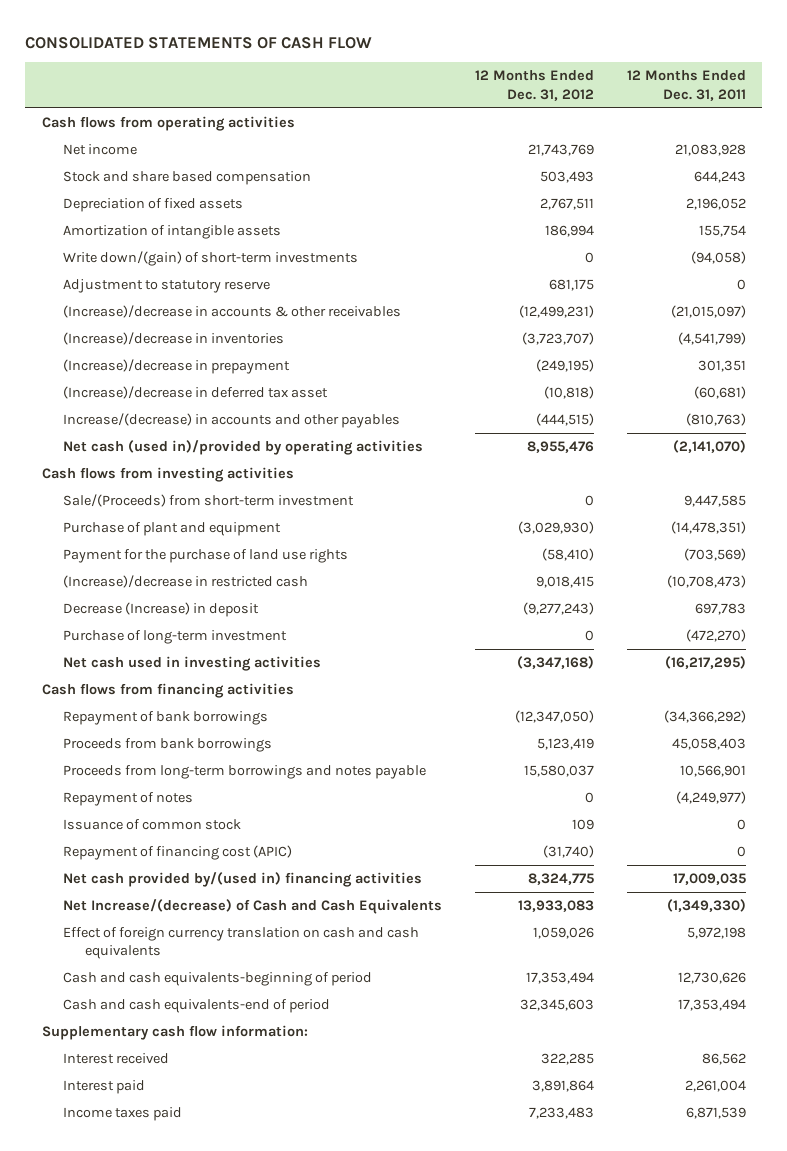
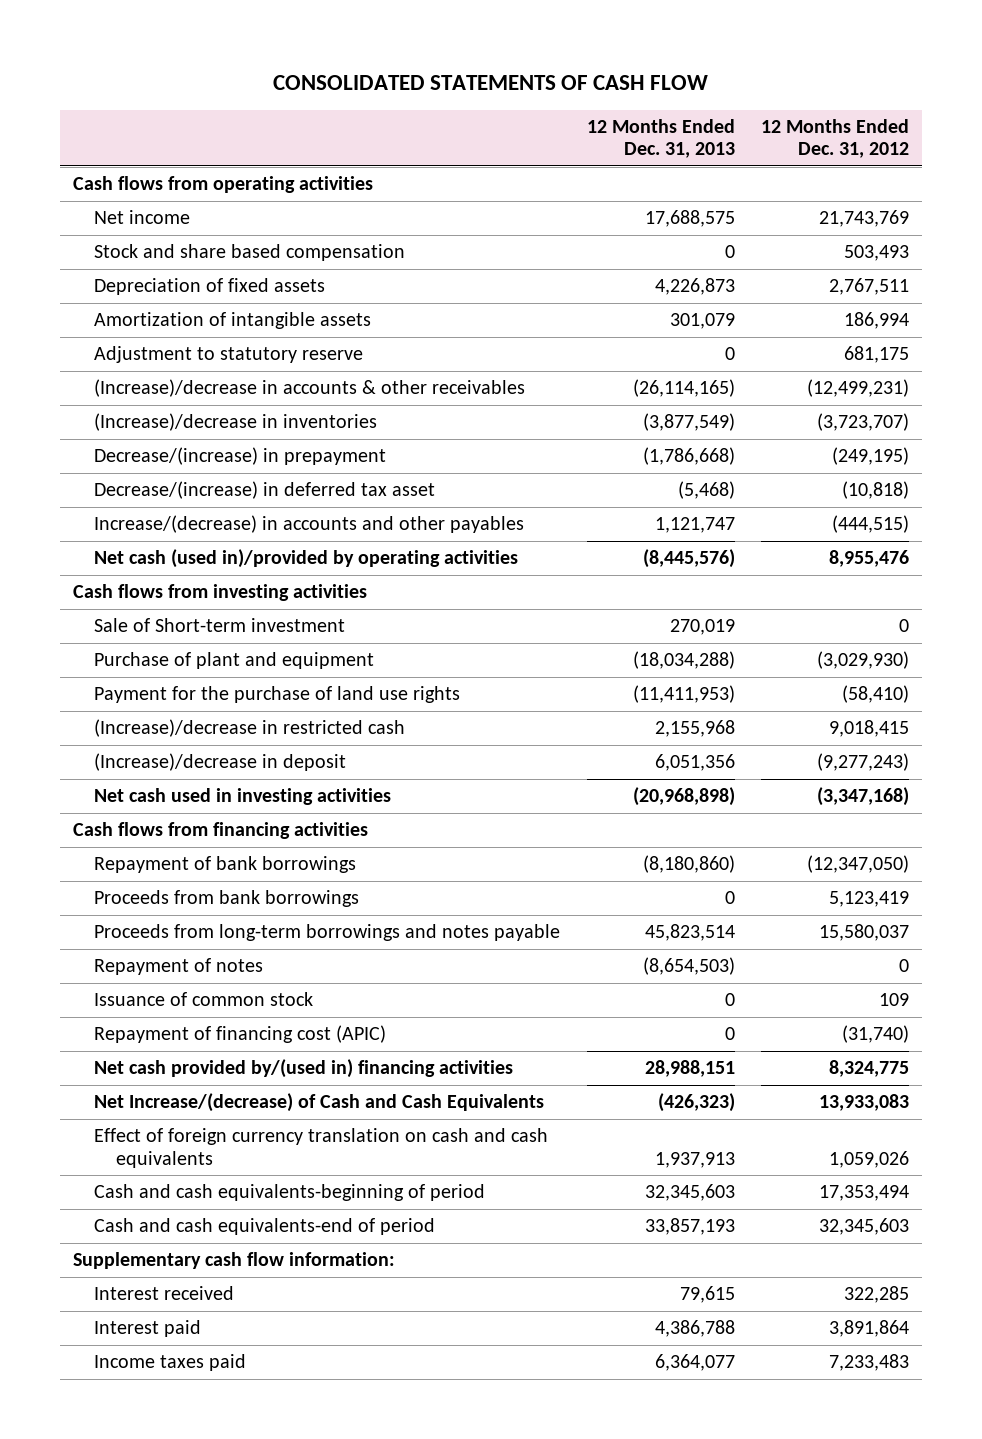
- | 12 Months Ended Dec. 31, 2012 | 12 Months Ended Dec. 31, 2011
+ | 12 Months Ended Dec. 31, 2013 | 12 Months Ended Dec. 31, 2012
- Write down/(gain) of short-term investments | 0 | (94,058)
- (Increase)/decrease in prepayment | (249,195) | 301,351
- (Increase)/decrease in deferred tax asset | (10,818) | (60,681)
+ Decrease/(increase) in prepayment | (1,786,668) | (249,195)
+ Decrease/(increase) in deferred tax asset | (5,468) | (10,818)
- Sale/(Proceeds) from short-term investment | 0 | 9,447,585
+ Sale of Short-term investment | 270,019 | 0
- Decrease (Increase) in deposit | (9,277,243) | 697,783
- Purchase of long-term investment | 0 | (472,270)
+ (Increase)/decrease in deposit | 6,051,356 | (9,277,243)

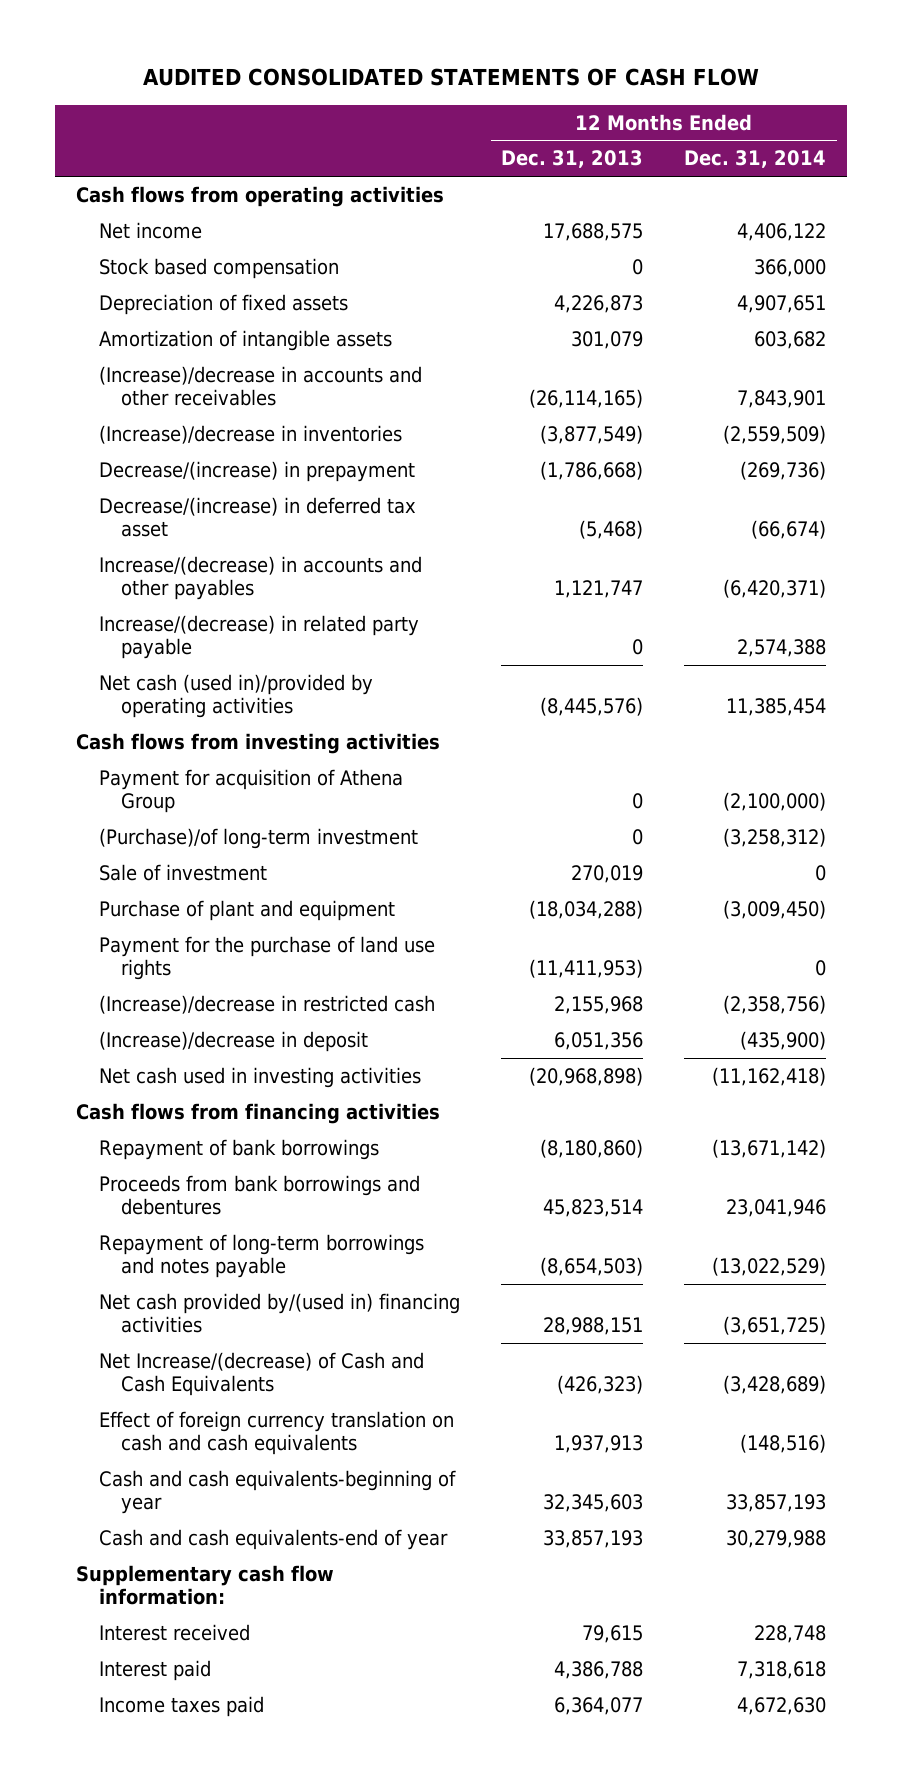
- CONSOLIDATED STATEMENTS OF CASH FLOW
+ AUDITED CONSOLIDATED STATEMENTS OF CASH FLOW
- | 12 Months Ended Dec. 31, 2013 | 12 Months Ended Dec. 31, 2012
+ | 12 Months Ended Dec. 31, 2013 | 12 Months Ended Dec. 31, 2014
- Stock and share based compensation | 0 | 503,493
+ Stock based compensation | 0 | 366,000
- Adjustment to statutory reserve | 0 | 681,175
- (Increase)/decrease in accounts & other receivables | (26,114,165) | (12,499,231)
+ (Increase)/decrease in accounts and other receivables | (26,114,165) | 7,843,901
+ Increase/(decrease) in related party payable | 0 | 2,574,388
- Sale of Short-term investment | 270,019 | 0
+ Payment for acquisition of Athena Group | 0 | (2,100,000)
+ (Purchase)/of long-term investment | 0 | (3,258,312)
+ Sale of investment | 270,019 | 0
- Proceeds from bank borrowings | 0 | 5,123,419
- Proceeds from long-term borrowings and notes payable | 45,823,514 | 15,580,037
- Repayment of notes | (8,654,503) | 0
- Issuance of common stock | 0 | 109
- Repayment of financing cost (APIC) | 0 | (31,740)
+ Proceeds from bank borrowings and debentures | 45,823,514 | 23,041,946
+ Repayment of long-term borrowings and notes payable | (8,654,503) | (13,022,529)
- Cash and cash equivalents-beginning of period | 32,345,603 | 17,353,494
- Cash and cash equivalents-end of period | 33,857,193 | 32,345,603
+ Cash and cash equivalents-beginning of year | 32,345,603 | 33,857,193
+ Cash and cash equivalents-end of year | 33,857,193 | 30,279,988

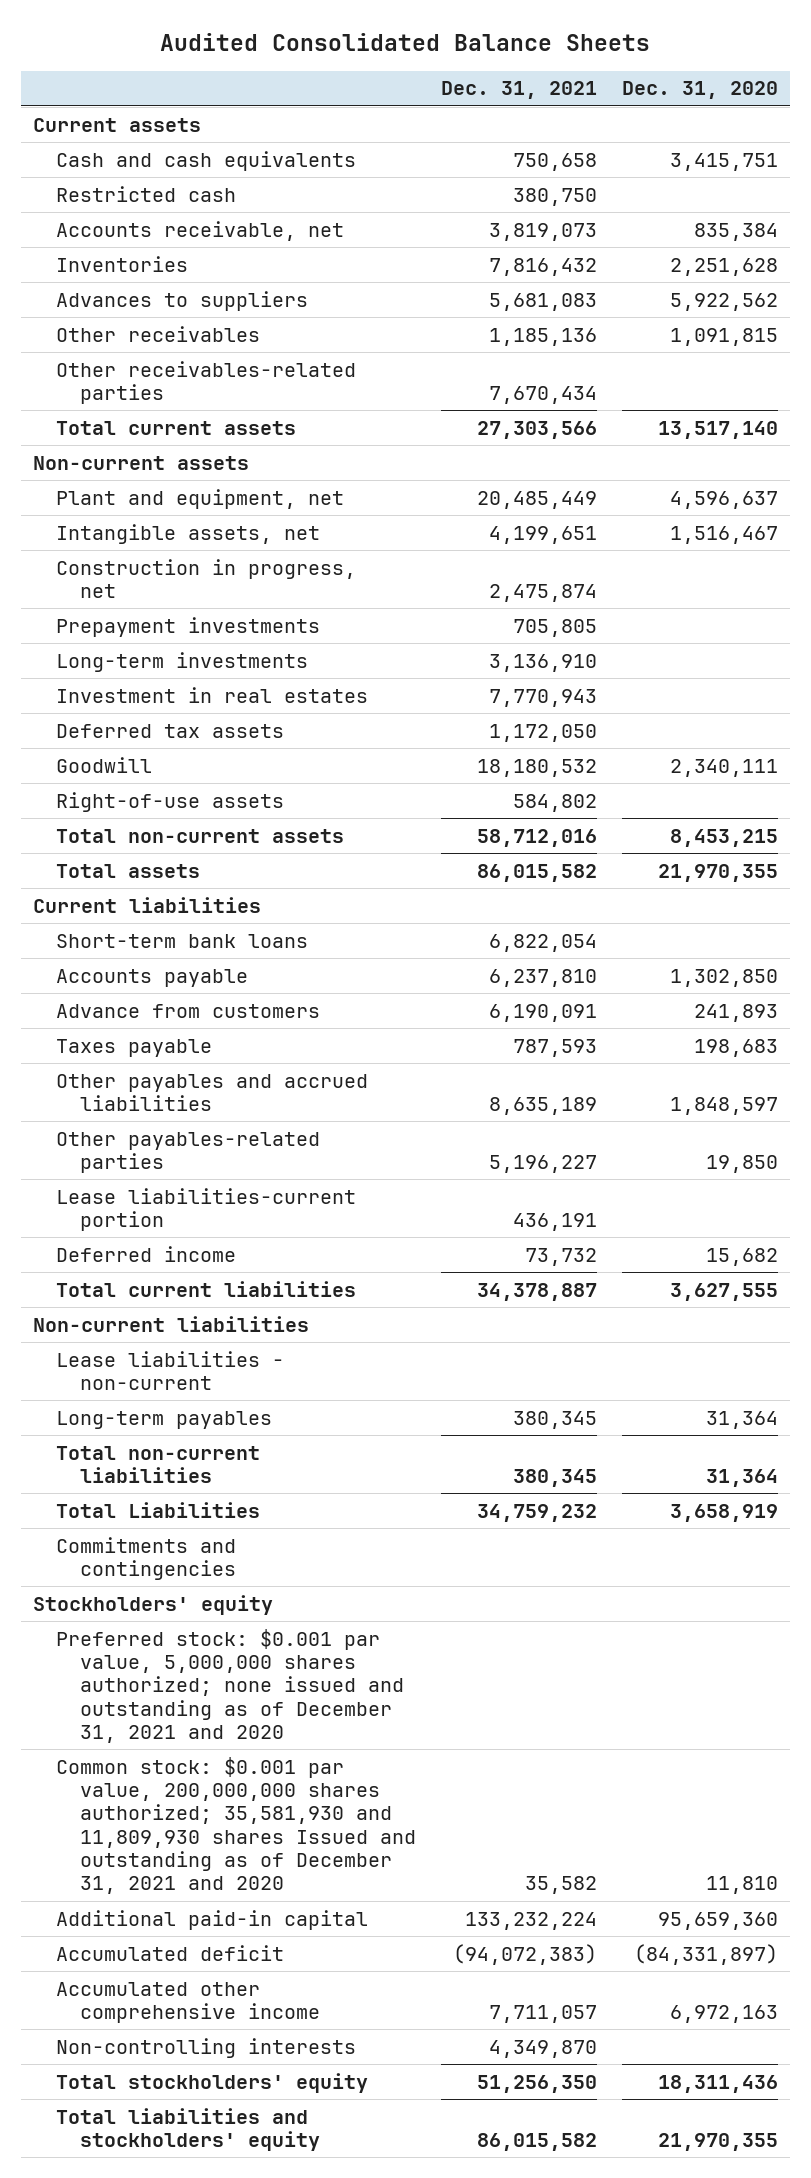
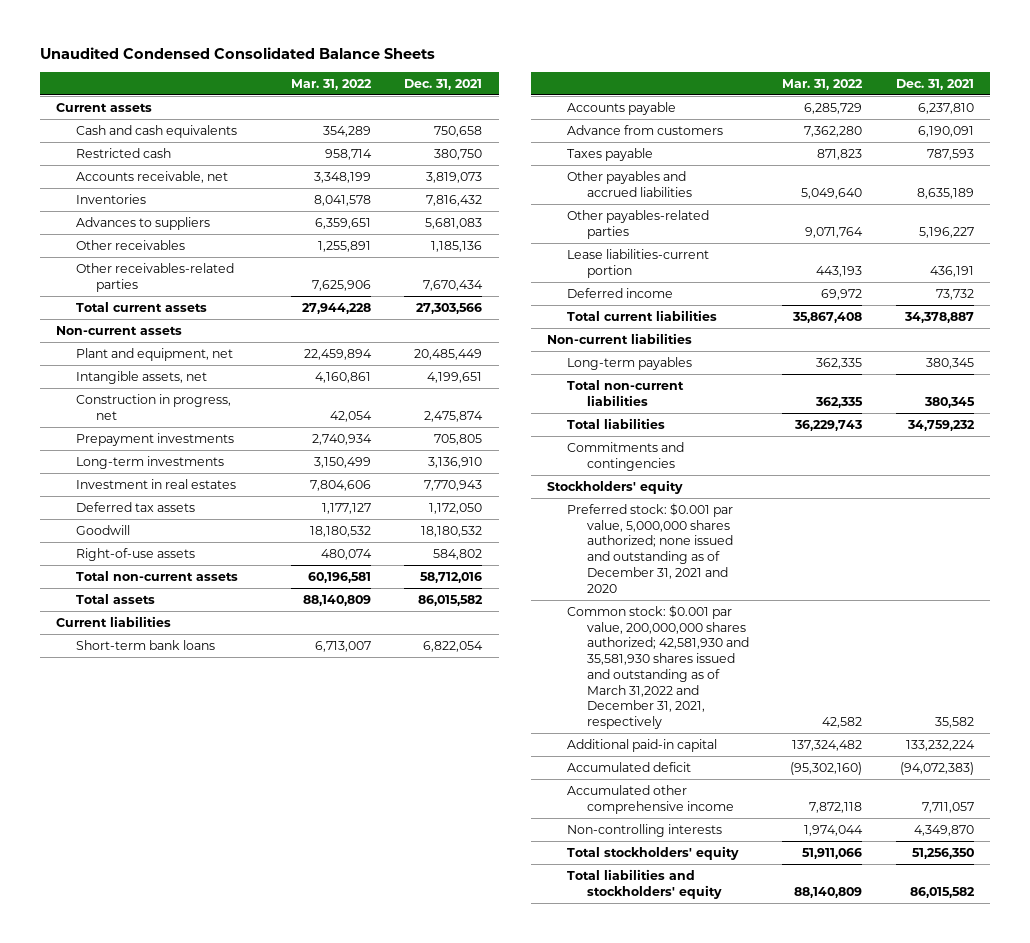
- Audited Consolidated Balance Sheets
+ Unaudited Condensed Consolidated Balance Sheets
- | Dec. 31, 2021 | Dec. 31, 2020
+ | Mar. 31, 2022 | Dec. 31, 2021
- Lease liabilities - non-current
- Total Liabilities | 34,759,232 | 3,658,919
+ Total liabilities | 36,229,743 | 34,759,232
- Common stock: $0.001 par value, 200,000,000 shares authorized; 35,581,930 and 11,809,930 shares Issued and outstanding as of December 31, 2021 and 2020 | 35,582 | 11,810
+ Common stock: $0.001 par value, 200,000,000 shares authorized; 42,581,930 and 35,581,930 shares issued and outstanding as of March 31,2022 and December 31, 2021, respectively | 42,582 | 35,582

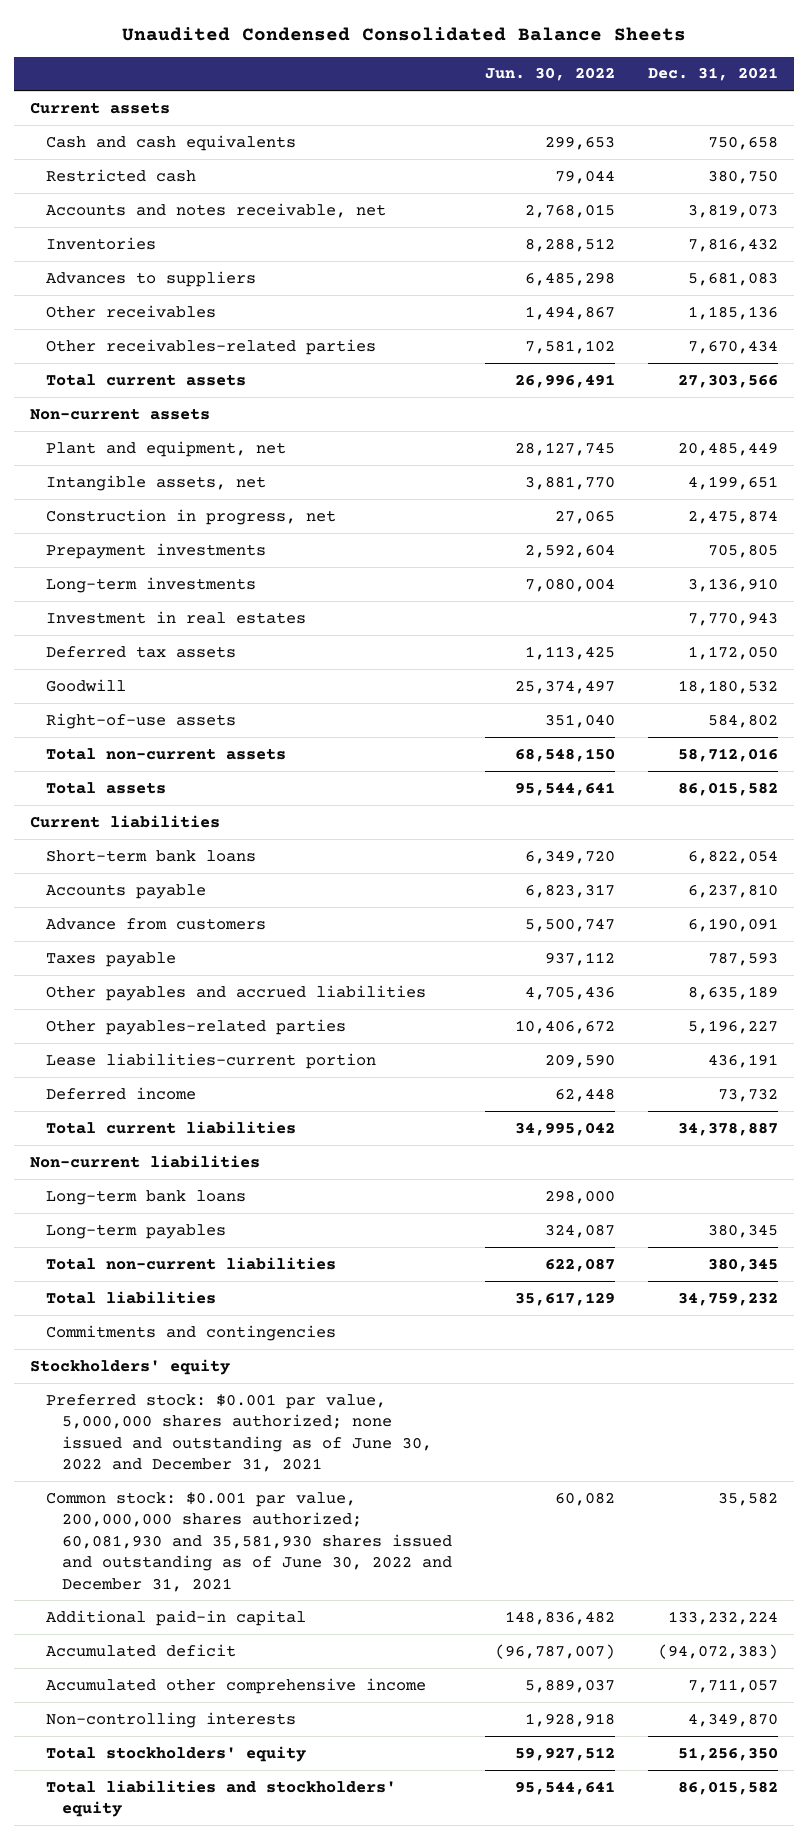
- | Mar. 31, 2022 | Dec. 31, 2021
+ | Jun. 30, 2022 | Dec. 31, 2021
- Accounts receivable, net | 3,348,199 | 3,819,073
+ Accounts and notes receivable, net | 2,768,015 | 3,819,073
+ Long-term bank loans | 298,000 |
- Preferred stock: $0.001 par value, 5,000,000 shares authorized; none issued and outstanding as of December 31, 2021 and 2020
- Common stock: $0.001 par value, 200,000,000 shares authorized; 42,581,930 and 35,581,930 shares issued and outstanding as of March 31,2022 and December 31, 2021, respectively | 42,582 | 35,582
+ Preferred stock: $0.001 par value, 5,000,000 shares authorized; none issued and outstanding as of June 30, 2022 and December 31, 2021
+ Common stock: $0.001 par value, 200,000,000 shares authorized; 60,081,930 and 35,581,930 shares issued and outstanding as of June 30, 2022 and December 31, 2021 | 60,082 | 35,582

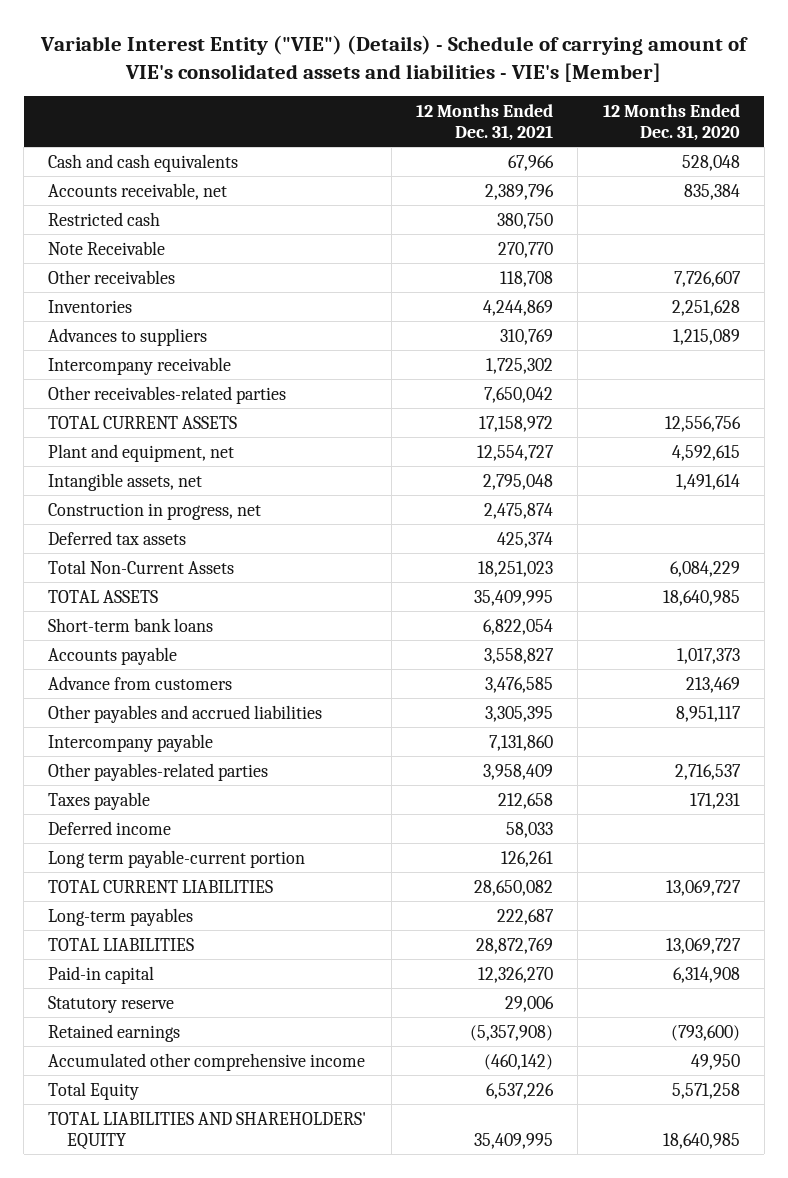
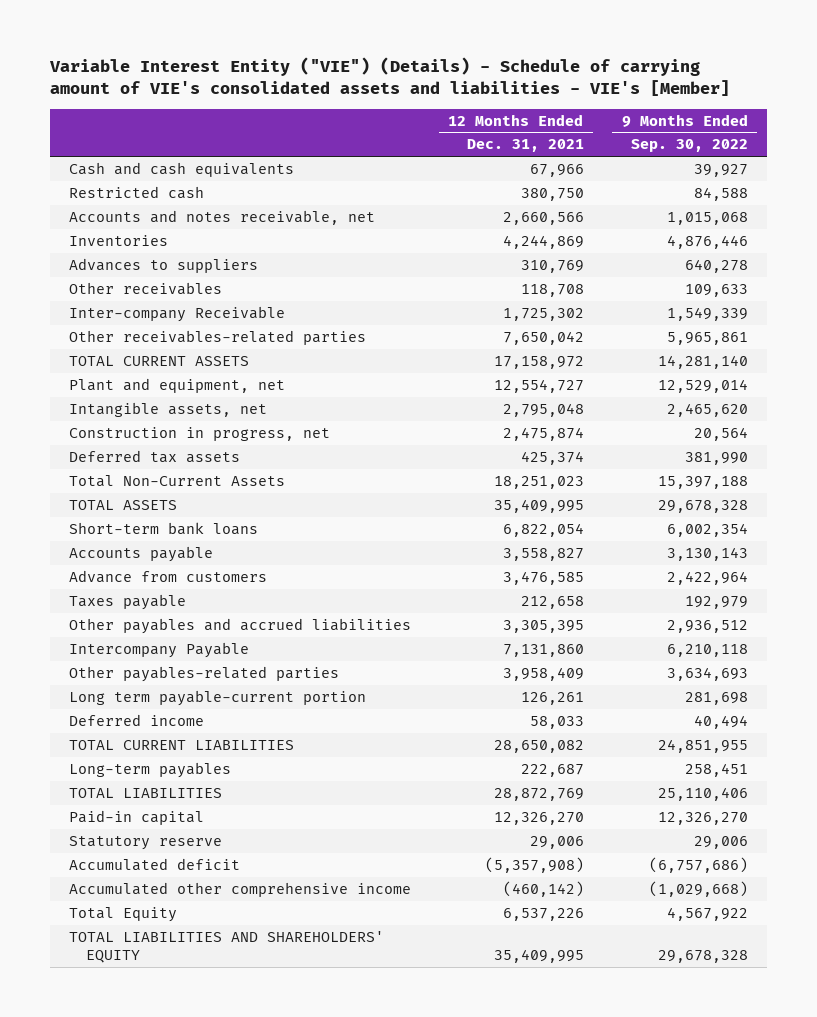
- | 12 Months Ended Dec. 31, 2021 | 12 Months Ended Dec. 31, 2020
+ | 12 Months Ended Dec. 31, 2021 | 9 Months Ended Sep. 30, 2022
- Accounts receivable, net | 2,389,796 | 835,384
- Note Receivable | 270,770 |
+ Accounts and notes receivable, net | 2,660,566 | 1,015,068
- Intercompany receivable | 1,725,302 |
moved down: Other receivables | 118,708 | 109,633
+ Inter-company Receivable | 1,725,302 | 1,549,339
moved up: Taxes payable | 212,658 | 192,979
- Intercompany payable | 7,131,860 |
+ Intercompany Payable | 7,131,860 | 6,210,118
moved down: Deferred income | 58,033 | 40,494
- Retained earnings | (5,357,908) | (793,600)
+ Accumulated deficit | (5,357,908) | (6,757,686)

